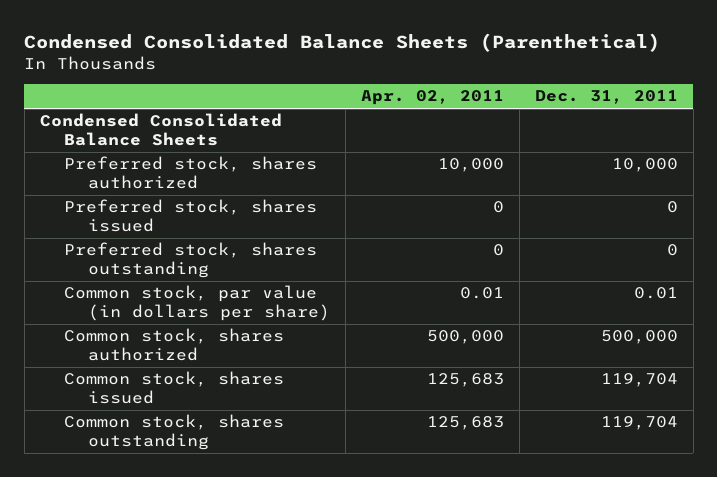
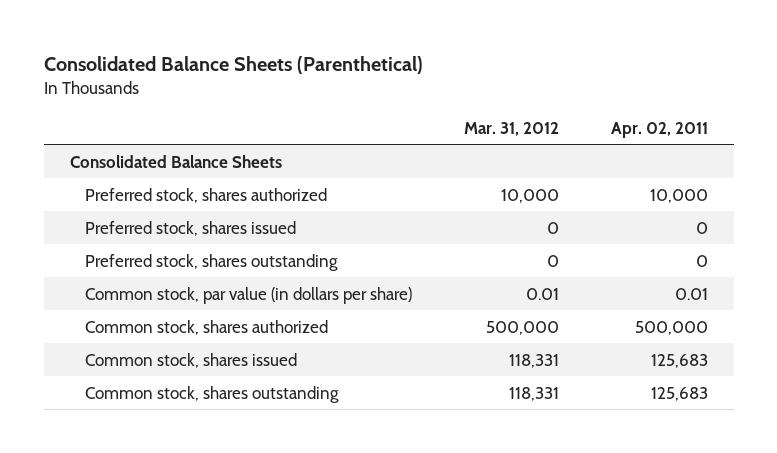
- Condensed Consolidated Balance Sheets (Parenthetical)
+ Consolidated Balance Sheets (Parenthetical)
- | Apr. 02, 2011 | Dec. 31, 2011
+ | Mar. 31, 2012 | Apr. 02, 2011
- Condensed Consolidated Balance Sheets
+ Consolidated Balance Sheets

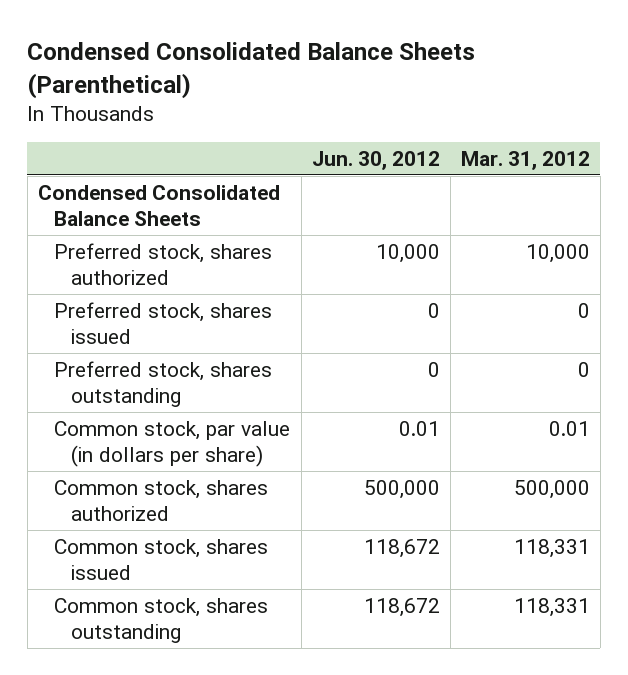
- Consolidated Balance Sheets (Parenthetical)
+ Condensed Consolidated Balance Sheets (Parenthetical)
- | Mar. 31, 2012 | Apr. 02, 2011
+ | Jun. 30, 2012 | Mar. 31, 2012
- Consolidated Balance Sheets
+ Condensed Consolidated Balance Sheets

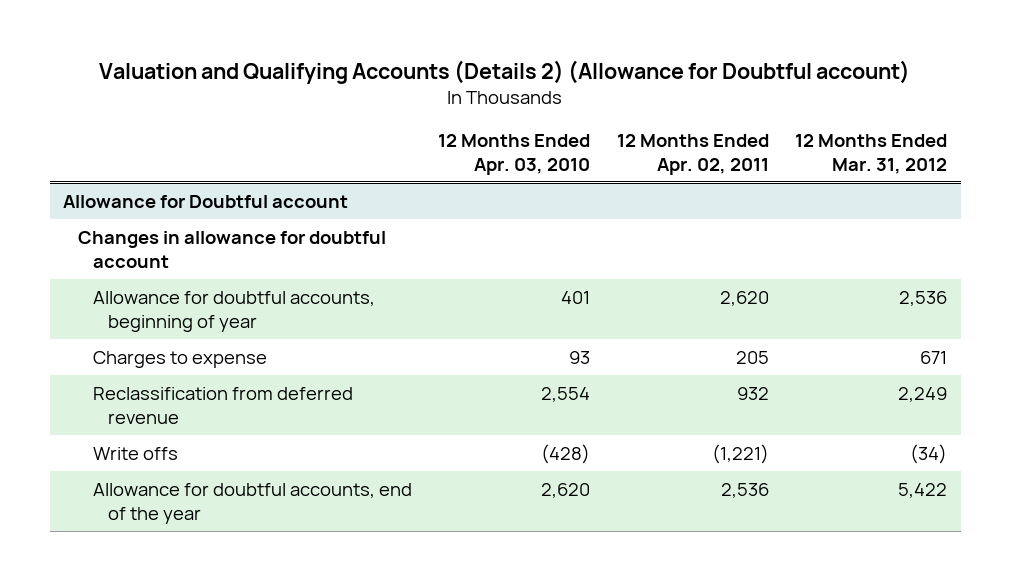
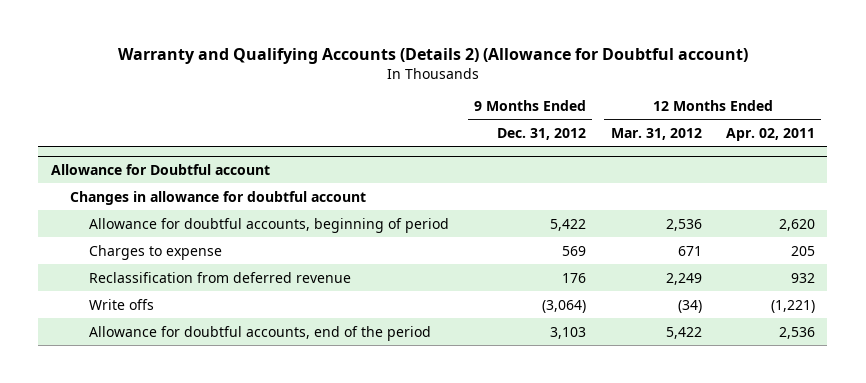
- Valuation and Qualifying Accounts (Details 2) (Allowance for Doubtful account)
+ Warranty and Qualifying Accounts (Details 2) (Allowance for Doubtful account)
- | 12 Months Ended Apr. 03, 2010 | 12 Months Ended Apr. 02, 2011 | 12 Months Ended Mar. 31, 2012
+ | 9 Months Ended Dec. 31, 2012 | 12 Months Ended Mar. 31, 2012 | 12 Months Ended Apr. 02, 2011
@ Allowance for Doubtful account
- Allowance for doubtful accounts, beginning of year | 401 | 2,620 | 2,536
+ Allowance for doubtful accounts, beginning of period | 5,422 | 2,536 | 2,620
- Allowance for doubtful accounts, end of the year | 2,620 | 2,536 | 5,422
+ Allowance for doubtful accounts, end of the period | 3,103 | 5,422 | 2,536

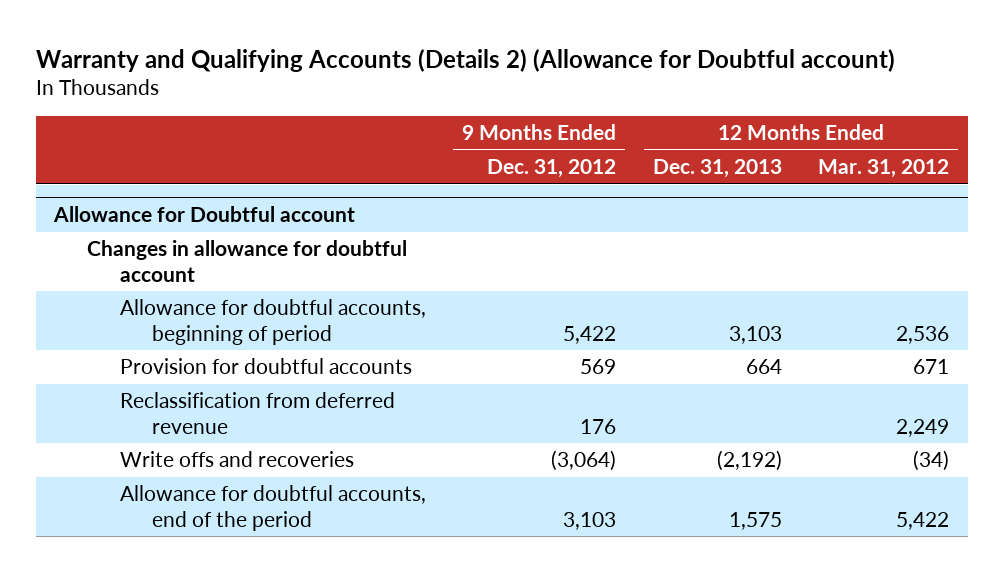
- | 9 Months Ended Dec. 31, 2012 | 12 Months Ended Mar. 31, 2012 | 12 Months Ended Apr. 02, 2011
+ | 9 Months Ended Dec. 31, 2012 | 12 Months Ended Dec. 31, 2013 | 12 Months Ended Mar. 31, 2012
@ Allowance for Doubtful account
- Charges to expense | 569 | 671 | 205
+ Provision for doubtful accounts | 569 | 664 | 671
- Write offs | (3,064) | (34) | (1,221)
+ Write offs and recoveries | (3,064) | (2,192) | (34)

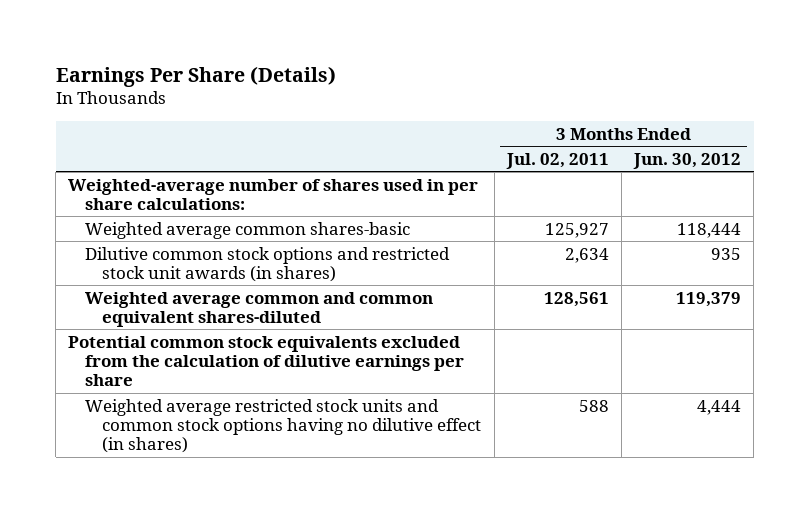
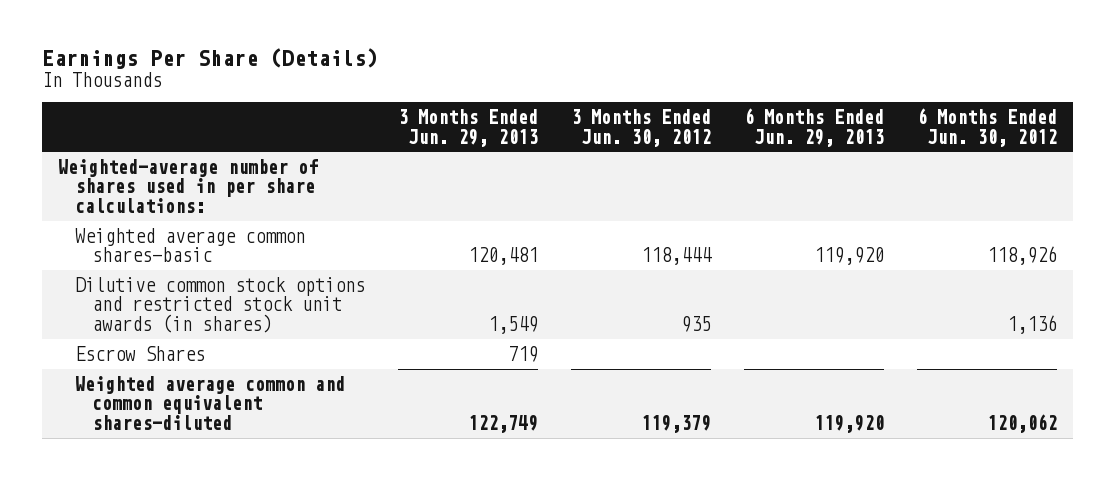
- | 3 Months Ended Jul. 02, 2011 | 3 Months Ended Jun. 30, 2012
+ | 3 Months Ended Jun. 29, 2013 | 3 Months Ended Jun. 30, 2012 | 6 Months Ended Jun. 29, 2013 | 6 Months Ended Jun. 30, 2012
+ Escrow Shares | 719 | | |
- Potential common stock equivalents excluded from the calculation of dilutive earnings per share
- Weighted average restricted stock units and common stock options having no dilutive effect (in shares) | 588 | 4,444

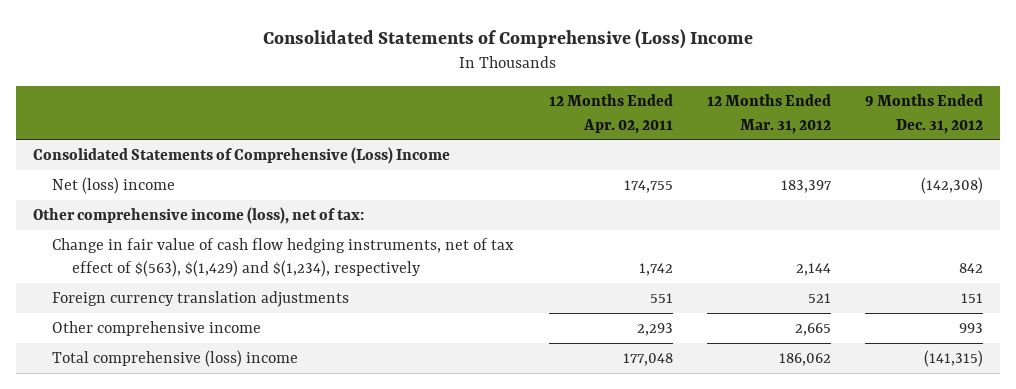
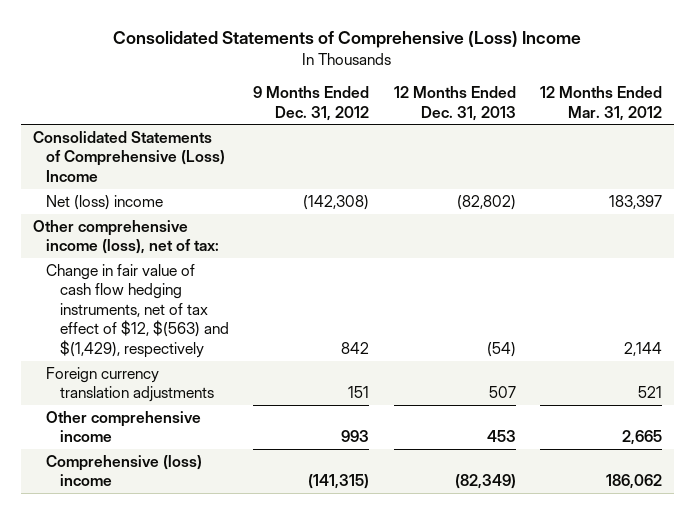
- | 12 Months Ended Apr. 02, 2011 | 12 Months Ended Mar. 31, 2012 | 9 Months Ended Dec. 31, 2012
+ | 9 Months Ended Dec. 31, 2012 | 12 Months Ended Dec. 31, 2013 | 12 Months Ended Mar. 31, 2012
- Change in fair value of cash flow hedging instruments, net of tax effect of $(563), $(1,429) and $(1,234), respectively | 1,742 | 2,144 | 842
+ Change in fair value of cash flow hedging instruments, net of tax effect of $12, $(563) and $(1,429), respectively | 842 | (54) | 2,144
- Total comprehensive (loss) income | 177,048 | 186,062 | (141,315)
+ Comprehensive (loss) income | (141,315) | (82,349) | 186,062

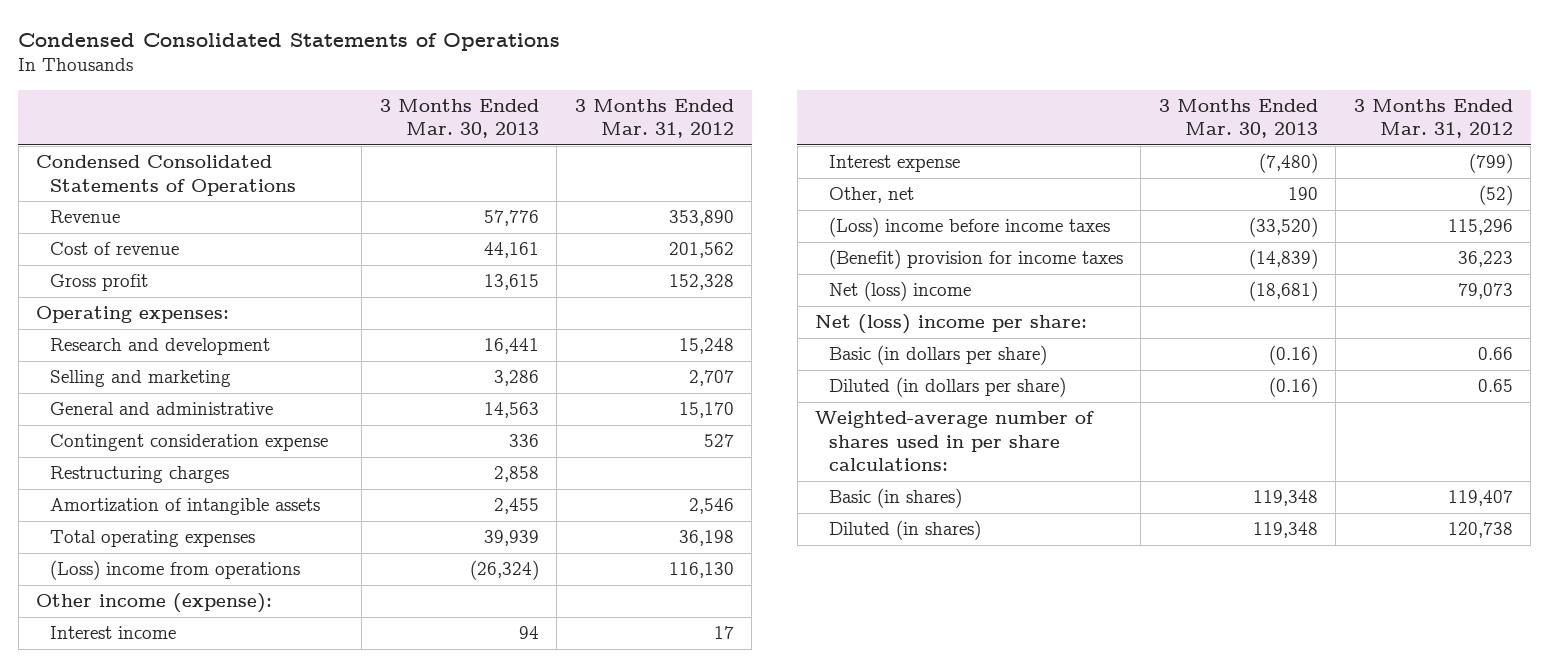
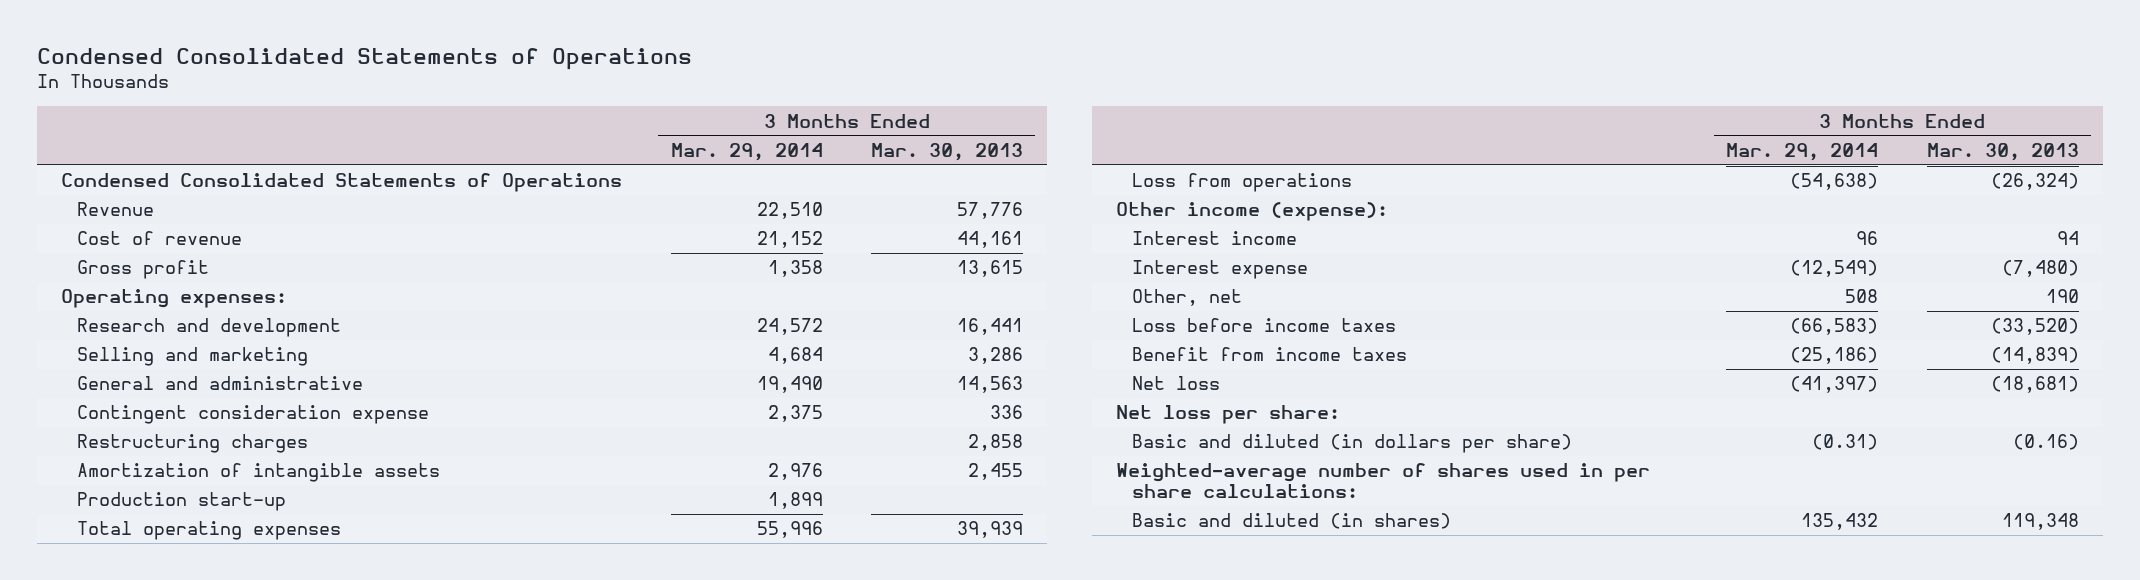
- | 3 Months Ended Mar. 30, 2013 | 3 Months Ended Mar. 31, 2012
+ | 3 Months Ended Mar. 29, 2014 | 3 Months Ended Mar. 30, 2013
+ Production start-up | 1,899 |
- (Loss) income from operations | (26,324) | 116,130
+ Loss from operations | (54,638) | (26,324)
- (Loss) income before income taxes | (33,520) | 115,296
- (Benefit) provision for income taxes | (14,839) | 36,223
- Net (loss) income | (18,681) | 79,073
- Net (loss) income per share:
- Basic (in dollars per share) | (0.16) | 0.66
- Diluted (in dollars per share) | (0.16) | 0.65
+ Loss before income taxes | (66,583) | (33,520)
+ Benefit from income taxes | (25,186) | (14,839)
+ Net loss | (41,397) | (18,681)
+ Net loss per share:
+ Basic and diluted (in dollars per share) | (0.31) | (0.16)
- Basic (in shares) | 119,348 | 119,407
- Diluted (in shares) | 119,348 | 120,738
+ Basic and diluted (in shares) | 135,432 | 119,348

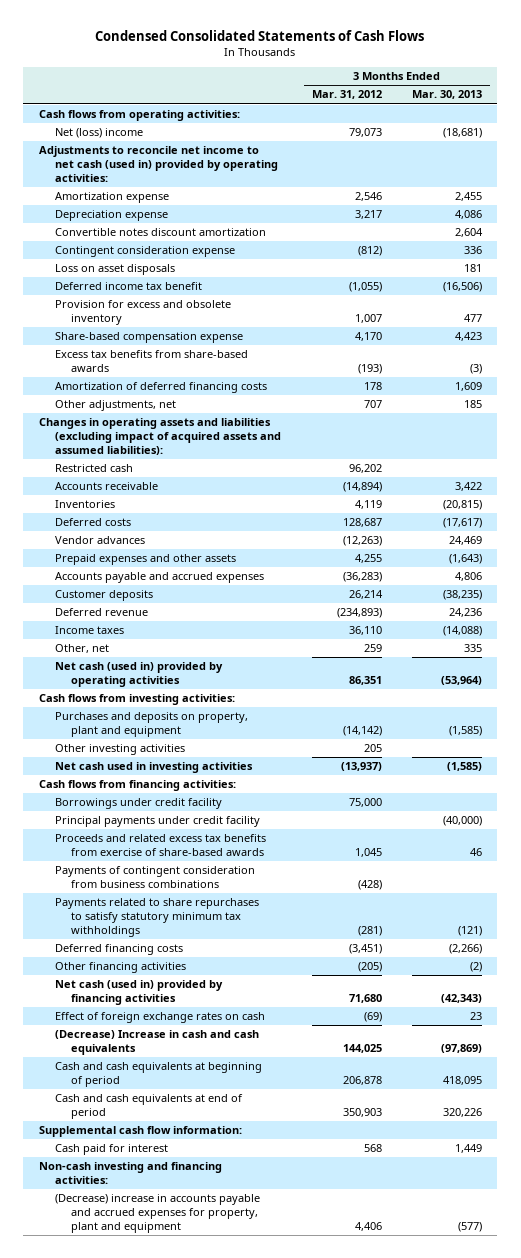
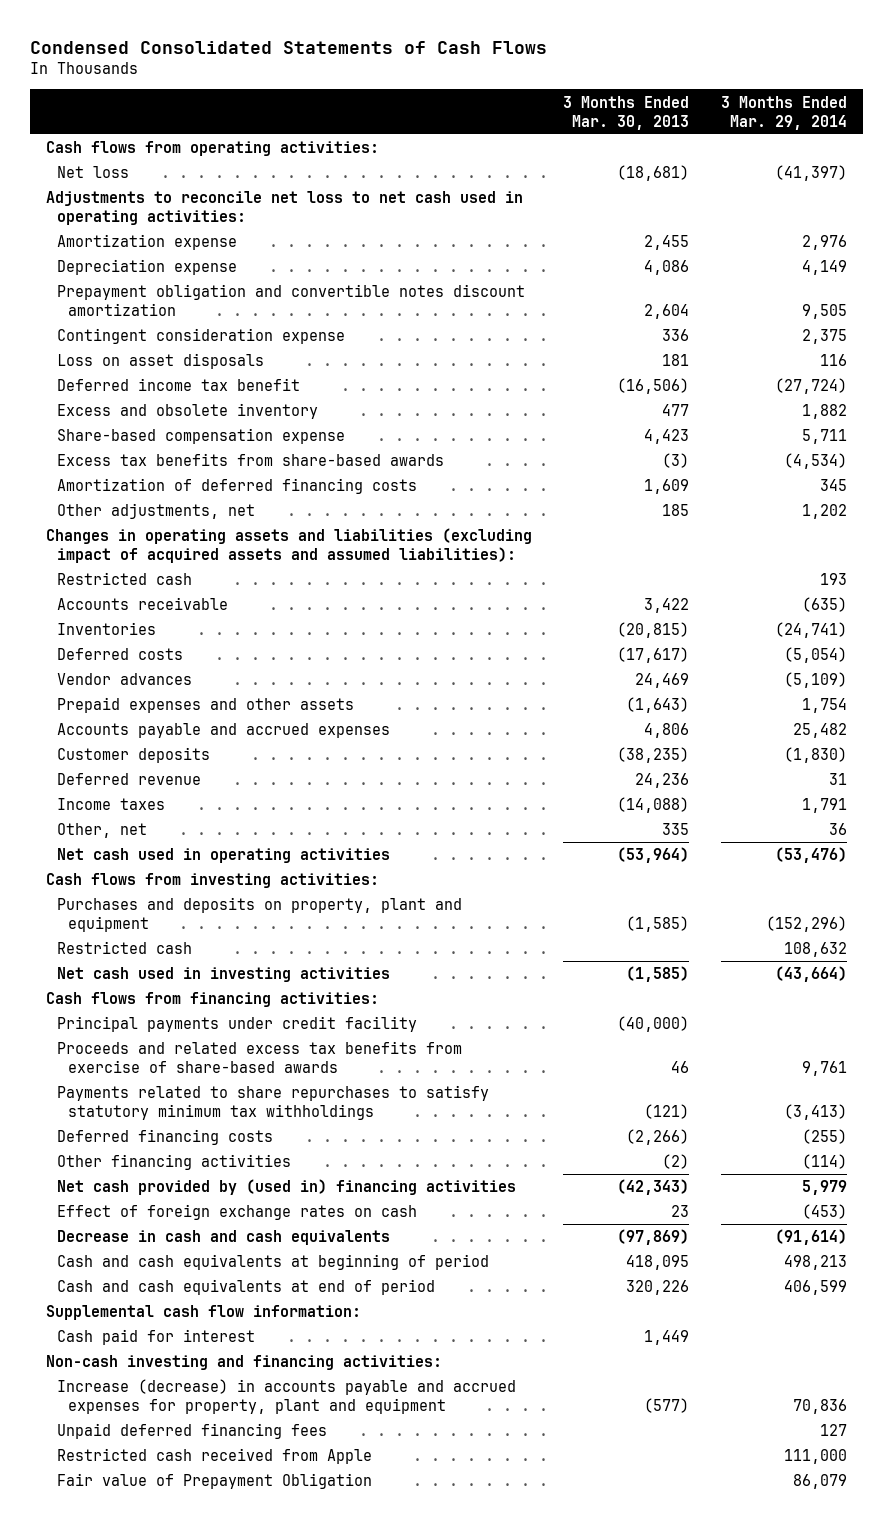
- | 3 Months Ended Mar. 31, 2012 | 3 Months Ended Mar. 30, 2013
+ | 3 Months Ended Mar. 30, 2013 | 3 Months Ended Mar. 29, 2014
- Net (loss) income | 79,073 | (18,681)
- Adjustments to reconcile net income to net cash (used in) provided by operating activities:
+ Net loss | (18,681) | (41,397)
+ Adjustments to reconcile net loss to net cash used in operating activities:
- Convertible notes discount amortization | | 2,604
+ Prepayment obligation and convertible notes discount amortization | 2,604 | 9,505
- Provision for excess and obsolete inventory | 1,007 | 477
+ Excess and obsolete inventory | 477 | 1,882
- Net cash (used in) provided by operating activities | 86,351 | (53,964)
+ Net cash used in operating activities | (53,964) | (53,476)
- Other investing activities | 205 |
+ Restricted cash | | 108,632
- Borrowings under credit facility | 75,000 |
- Payments of contingent consideration from business combinations | (428) |
- Net cash (used in) provided by financing activities | 71,680 | (42,343)
+ Net cash provided by (used in) financing activities | (42,343) | 5,979
- (Decrease) Increase in cash and cash equivalents | 144,025 | (97,869)
+ Decrease in cash and cash equivalents | (97,869) | (91,614)
- (Decrease) increase in accounts payable and accrued expenses for property, plant and equipment | 4,406 | (577)
+ Increase (decrease) in accounts payable and accrued expenses for property, plant and equipment | (577) | 70,836
+ Unpaid deferred financing fees | | 127
+ Restricted cash received from Apple | | 111,000
+ Fair value of Prepayment Obligation | | 86,079

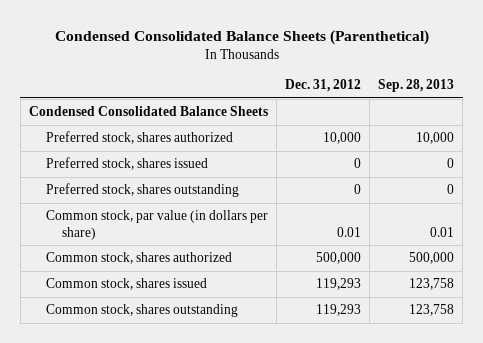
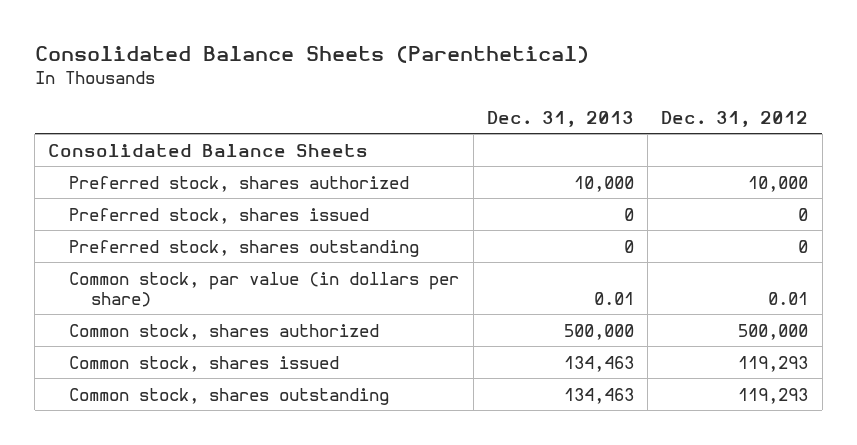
- Condensed Consolidated Balance Sheets (Parenthetical)
+ Consolidated Balance Sheets (Parenthetical)
- | Dec. 31, 2012 | Sep. 28, 2013
+ | Dec. 31, 2013 | Dec. 31, 2012
- Condensed Consolidated Balance Sheets
+ Consolidated Balance Sheets

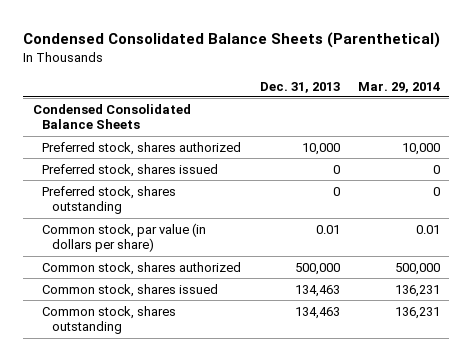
- Consolidated Balance Sheets (Parenthetical)
+ Condensed Consolidated Balance Sheets (Parenthetical)
- | Dec. 31, 2013 | Dec. 31, 2012
+ | Dec. 31, 2013 | Mar. 29, 2014
- Consolidated Balance Sheets
+ Condensed Consolidated Balance Sheets

